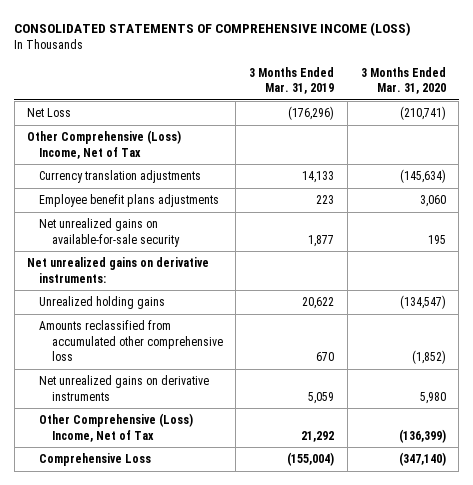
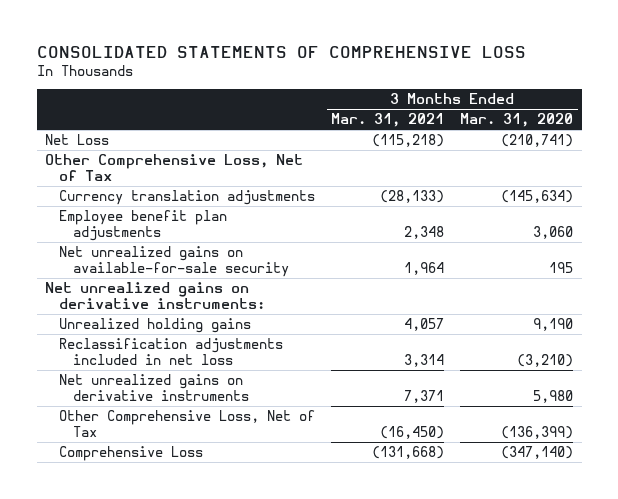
- CONSOLIDATED STATEMENTS OF COMPREHENSIVE INCOME (LOSS)
+ CONSOLIDATED STATEMENTS OF COMPREHENSIVE LOSS
- | 3 Months Ended Mar. 31, 2019 | 3 Months Ended Mar. 31, 2020
+ | 3 Months Ended Mar. 31, 2021 | 3 Months Ended Mar. 31, 2020
- Other Comprehensive (Loss) Income, Net of Tax
+ Other Comprehensive Loss, Net of Tax
- Employee benefit plans adjustments | 223 | 3,060
+ Employee benefit plan adjustments | 2,348 | 3,060
- Unrealized holding gains | 20,622 | (134,547)
- Amounts reclassified from accumulated other comprehensive loss | 670 | (1,852)
+ Unrealized holding gains | 4,057 | 9,190
+ Reclassification adjustments included in net loss | 3,314 | (3,210)
- Other Comprehensive (Loss) Income, Net of Tax | 21,292 | (136,399)
+ Other Comprehensive Loss, Net of Tax | (16,450) | (136,399)

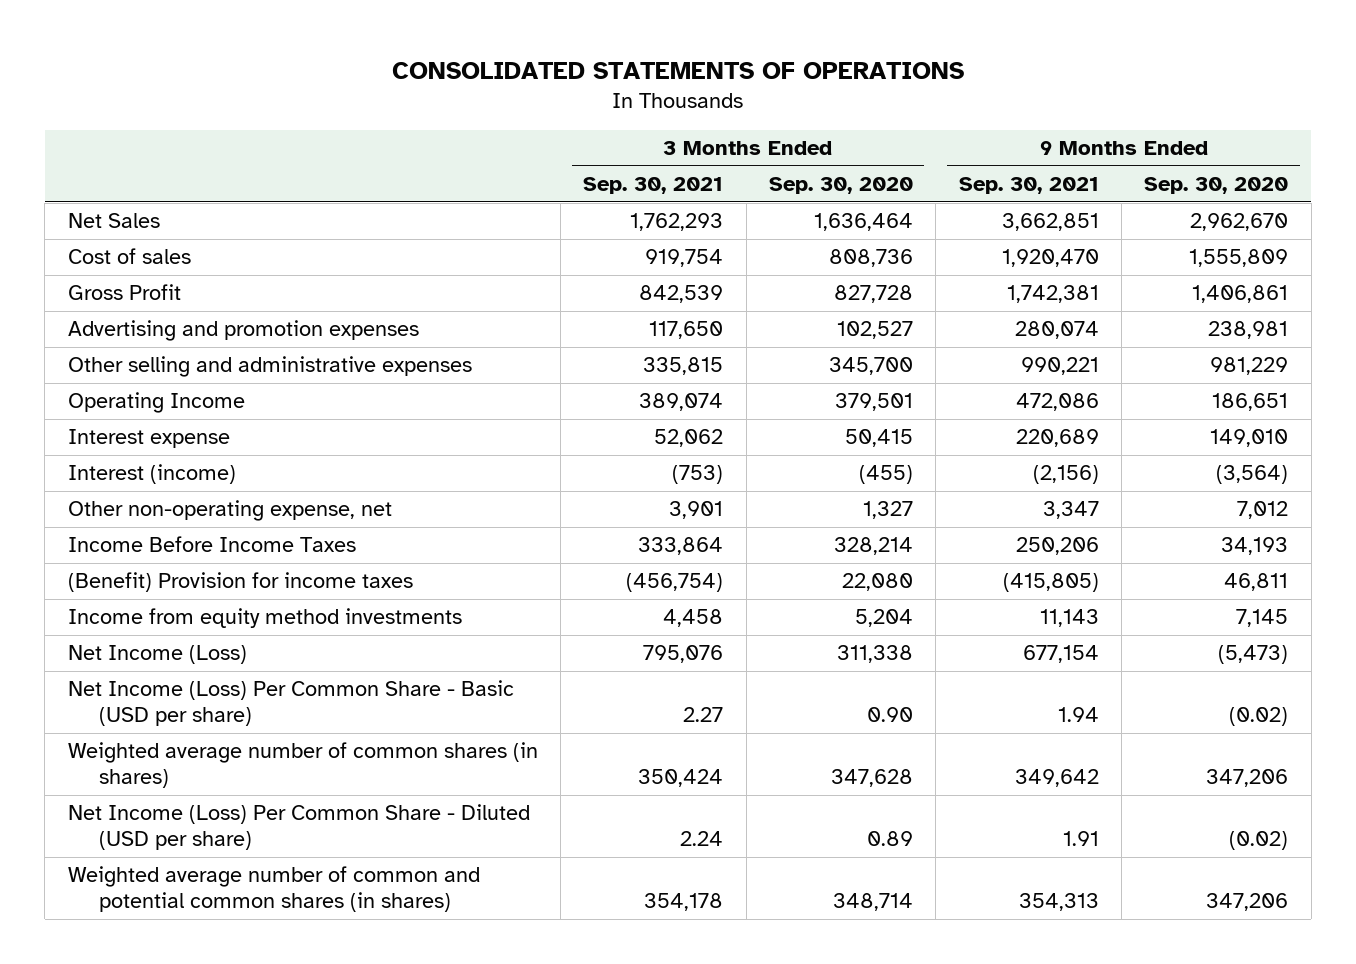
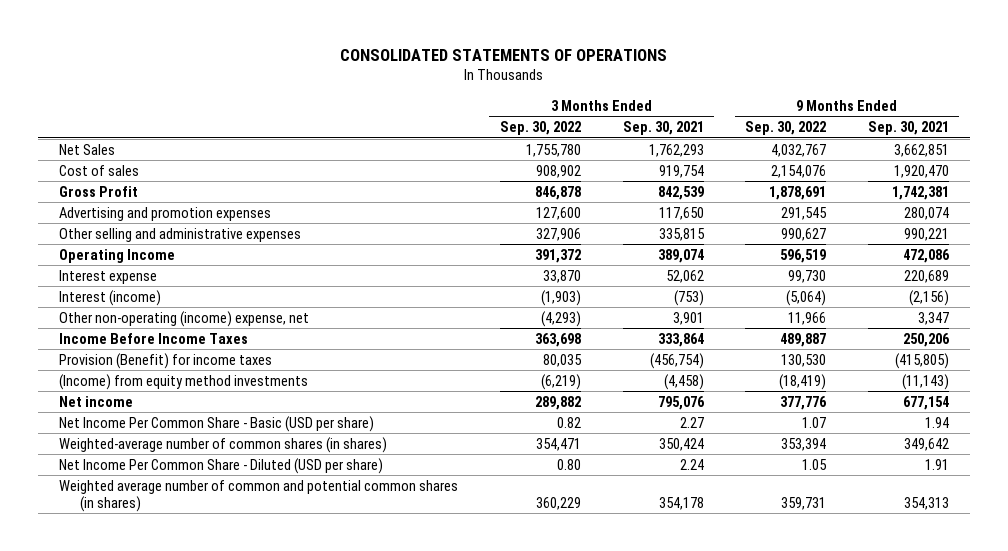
- | 3 Months Ended Sep. 30, 2021 | 3 Months Ended Sep. 30, 2020 | 9 Months Ended Sep. 30, 2021 | 9 Months Ended Sep. 30, 2020
+ | 3 Months Ended Sep. 30, 2022 | 3 Months Ended Sep. 30, 2021 | 9 Months Ended Sep. 30, 2022 | 9 Months Ended Sep. 30, 2021
- Other non-operating expense, net | 3,901 | 1,327 | 3,347 | 7,012
+ Other non-operating (income) expense, net | (4,293) | 3,901 | 11,966 | 3,347
- (Benefit) Provision for income taxes | (456,754) | 22,080 | (415,805) | 46,811
- Income from equity method investments | 4,458 | 5,204 | 11,143 | 7,145
- Net Income (Loss) | 795,076 | 311,338 | 677,154 | (5,473)
- Net Income (Loss) Per Common Share - Basic (USD per share) | 2.27 | 0.90 | 1.94 | (0.02)
- Weighted average number of common shares (in shares) | 350,424 | 347,628 | 349,642 | 347,206
- Net Income (Loss) Per Common Share - Diluted (USD per share) | 2.24 | 0.89 | 1.91 | (0.02)
+ Provision (Benefit) for income taxes | 80,035 | (456,754) | 130,530 | (415,805)
+ (Income) from equity method investments | (6,219) | (4,458) | (18,419) | (11,143)
+ Net income | 289,882 | 795,076 | 377,776 | 677,154
+ Net Income Per Common Share - Basic (USD per share) | 0.82 | 2.27 | 1.07 | 1.94
+ Weighted-average number of common shares (in shares) | 354,471 | 350,424 | 353,394 | 349,642
+ Net Income Per Common Share - Diluted (USD per share) | 0.80 | 2.24 | 1.05 | 1.91

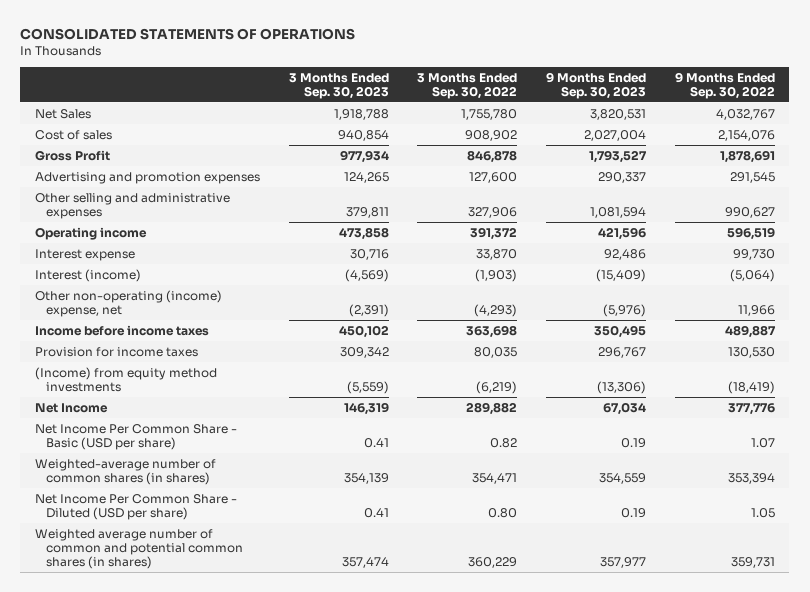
- | 3 Months Ended Sep. 30, 2022 | 3 Months Ended Sep. 30, 2021 | 9 Months Ended Sep. 30, 2022 | 9 Months Ended Sep. 30, 2021
+ | 3 Months Ended Sep. 30, 2023 | 3 Months Ended Sep. 30, 2022 | 9 Months Ended Sep. 30, 2023 | 9 Months Ended Sep. 30, 2022
- Operating Income | 391,372 | 389,074 | 596,519 | 472,086
+ Operating income | 473,858 | 391,372 | 421,596 | 596,519
- Income Before Income Taxes | 363,698 | 333,864 | 489,887 | 250,206
- Provision (Benefit) for income taxes | 80,035 | (456,754) | 130,530 | (415,805)
+ Income before income taxes | 450,102 | 363,698 | 350,495 | 489,887
+ Provision for income taxes | 309,342 | 80,035 | 296,767 | 130,530
- Net income | 289,882 | 795,076 | 377,776 | 677,154
+ Net Income | 146,319 | 289,882 | 67,034 | 377,776

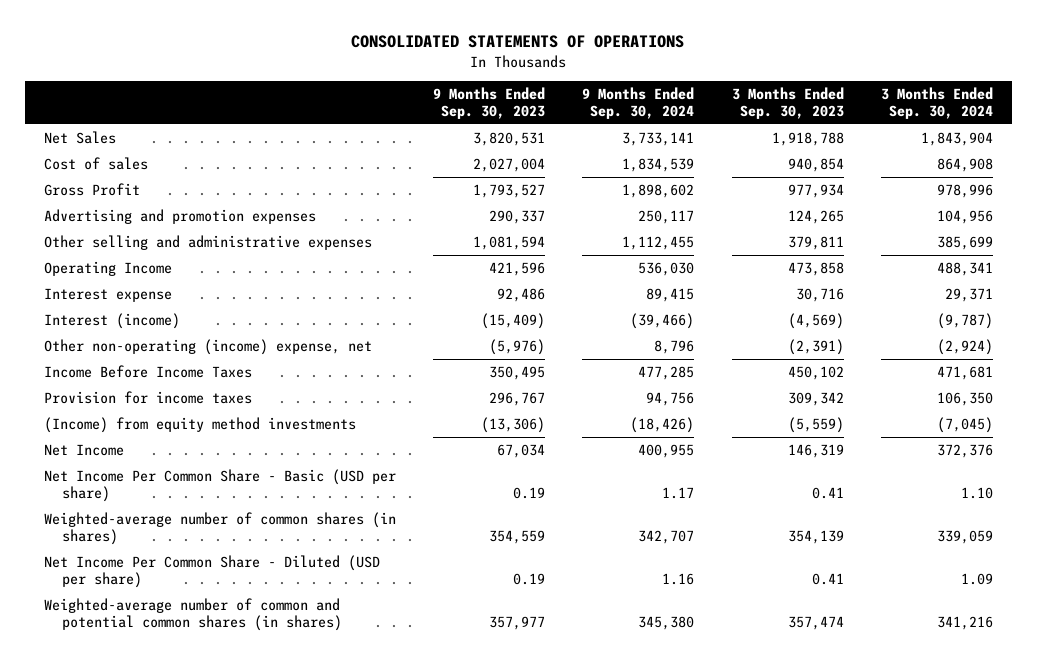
- | 3 Months Ended Sep. 30, 2023 | 3 Months Ended Sep. 30, 2022 | 9 Months Ended Sep. 30, 2023 | 9 Months Ended Sep. 30, 2022
+ | 9 Months Ended Sep. 30, 2023 | 9 Months Ended Sep. 30, 2024 | 3 Months Ended Sep. 30, 2023 | 3 Months Ended Sep. 30, 2024
- Operating income | 473,858 | 391,372 | 421,596 | 596,519
+ Operating Income | 421,596 | 536,030 | 473,858 | 488,341
- Income before income taxes | 450,102 | 363,698 | 350,495 | 489,887
+ Income Before Income Taxes | 350,495 | 477,285 | 450,102 | 471,681
- Weighted average number of common and potential common shares (in shares) | 357,474 | 360,229 | 357,977 | 359,731
+ Weighted-average number of common and potential common shares (in shares) | 357,977 | 345,380 | 357,474 | 341,216

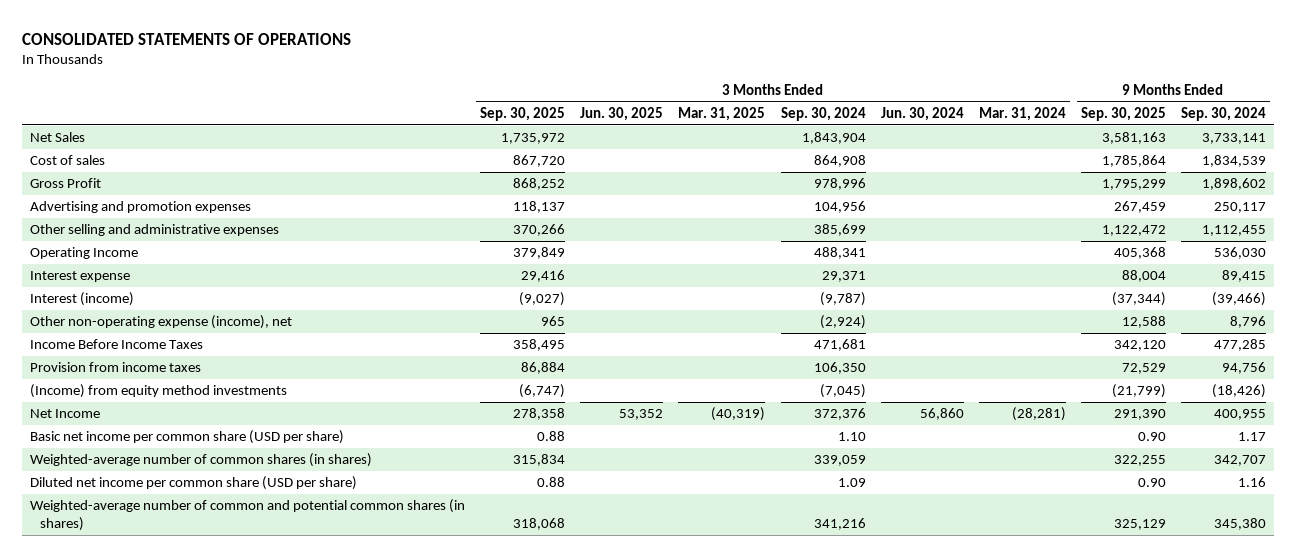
- | 9 Months Ended Sep. 30, 2023 | 9 Months Ended Sep. 30, 2024 | 3 Months Ended Sep. 30, 2023 | 3 Months Ended Sep. 30, 2024
+ | 3 Months Ended Sep. 30, 2025 | 3 Months Ended Jun. 30, 2025 | 3 Months Ended Mar. 31, 2025 | 3 Months Ended Sep. 30, 2024 | 3 Months Ended Jun. 30, 2024 | 3 Months Ended Mar. 31, 2024 | 9 Months Ended Sep. 30, 2025 | 9 Months Ended Sep. 30, 2024
- Other non-operating (income) expense, net | (5,976) | 8,796 | (2,391) | (2,924)
+ Other non-operating expense (income), net | 965 | | | (2,924) | | | 12,588 | 8,796
- Provision for income taxes | 296,767 | 94,756 | 309,342 | 106,350
+ Provision from income taxes | 86,884 | | | 106,350 | | | 72,529 | 94,756
- Net Income Per Common Share - Basic (USD per share) | 0.19 | 1.17 | 0.41 | 1.10
+ Basic net income per common share (USD per share) | 0.88 | | | 1.10 | | | 0.90 | 1.17
- Net Income Per Common Share - Diluted (USD per share) | 0.19 | 1.16 | 0.41 | 1.09
+ Diluted net income per common share (USD per share) | 0.88 | | | 1.09 | | | 0.90 | 1.16

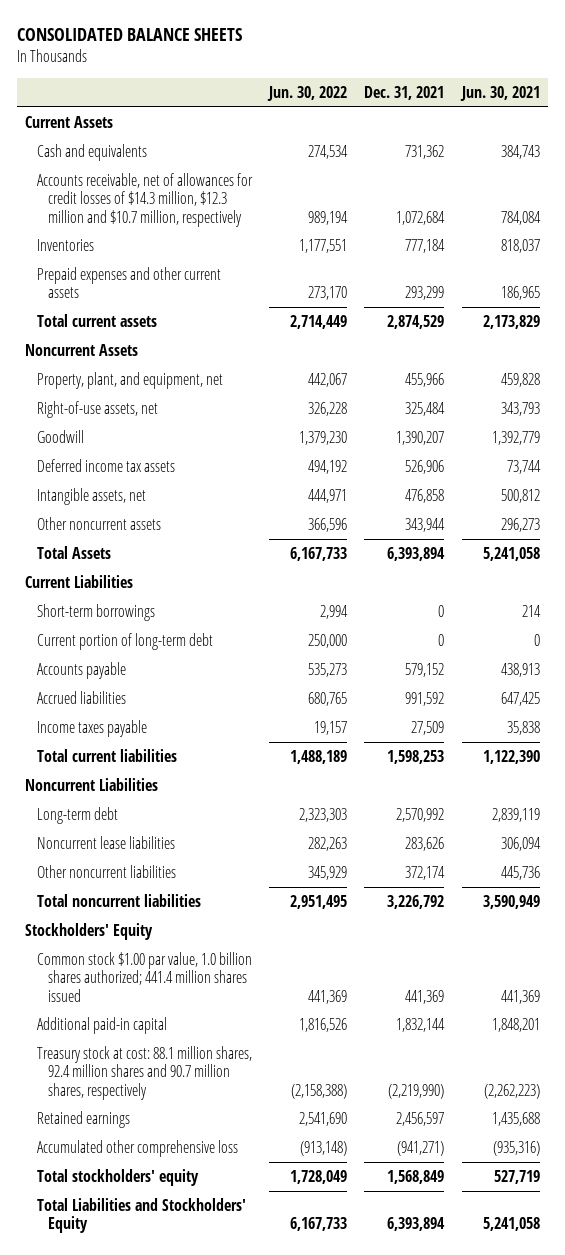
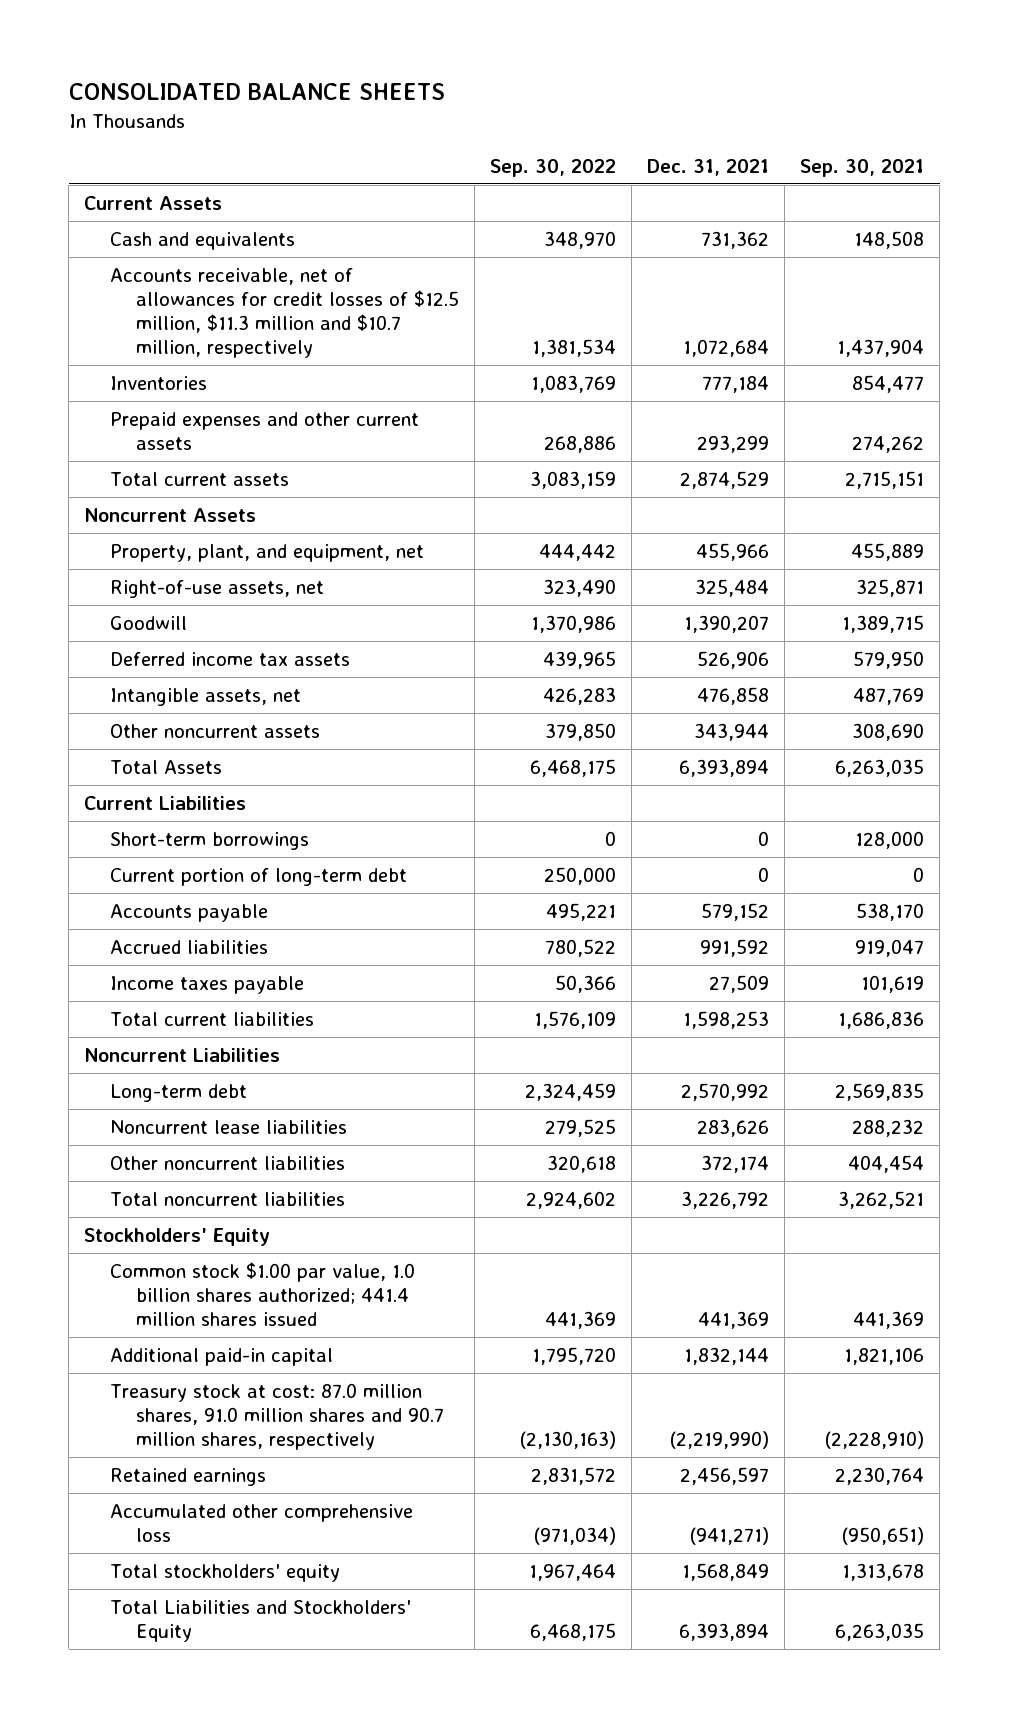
- | Jun. 30, 2022 | Dec. 31, 2021 | Jun. 30, 2021
+ | Sep. 30, 2022 | Dec. 31, 2021 | Sep. 30, 2021
- Accounts receivable, net of allowances for credit losses of $14.3 million, $12.3 million and $10.7 million, respectively | 989,194 | 1,072,684 | 784,084
+ Accounts receivable, net of allowances for credit losses of $12.5 million, $11.3 million and $10.7 million, respectively | 1,381,534 | 1,072,684 | 1,437,904
- Treasury stock at cost: 88.1 million shares, 92.4 million shares and 90.7 million shares, respectively | (2,158,388) | (2,219,990) | (2,262,223)
+ Treasury stock at cost: 87.0 million shares, 91.0 million shares and 90.7 million shares, respectively | (2,130,163) | (2,219,990) | (2,228,910)

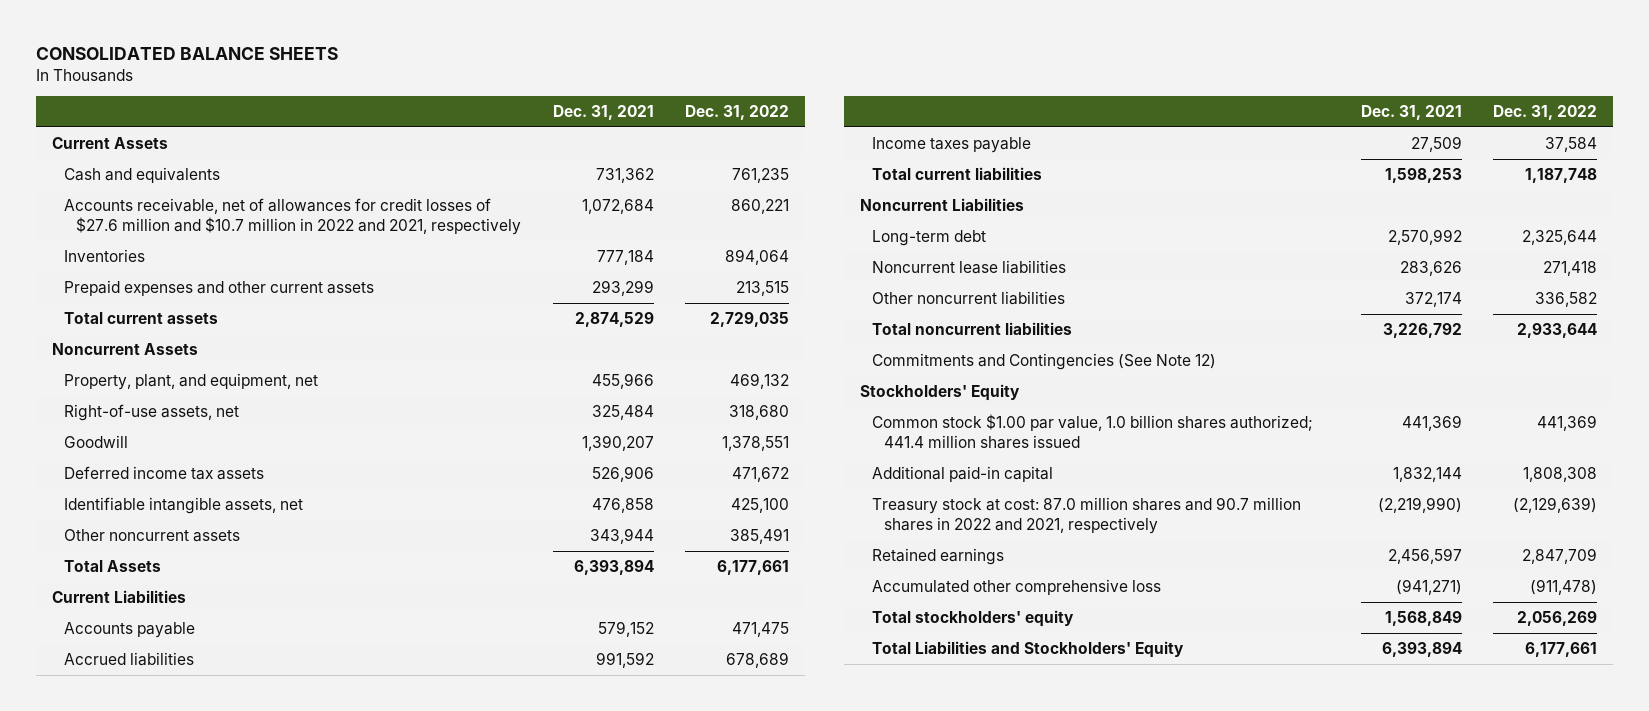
- | Sep. 30, 2022 | Dec. 31, 2021 | Sep. 30, 2021
+ | Dec. 31, 2021 | Dec. 31, 2022
- Accounts receivable, net of allowances for credit losses of $12.5 million, $11.3 million and $10.7 million, respectively | 1,381,534 | 1,072,684 | 1,437,904
+ Accounts receivable, net of allowances for credit losses of $27.6 million and $10.7 million in 2022 and 2021, respectively | 1,072,684 | 860,221
- Intangible assets, net | 426,283 | 476,858 | 487,769
+ Identifiable intangible assets, net | 476,858 | 425,100
- Short-term borrowings | 0 | 0 | 128,000
- Current portion of long-term debt | 250,000 | 0 | 0
+ Commitments and Contingencies (See Note 12)
- Treasury stock at cost: 87.0 million shares, 91.0 million shares and 90.7 million shares, respectively | (2,130,163) | (2,219,990) | (2,228,910)
+ Treasury stock at cost: 87.0 million shares and 90.7 million shares in 2022 and 2021, respectively | (2,219,990) | (2,129,639)

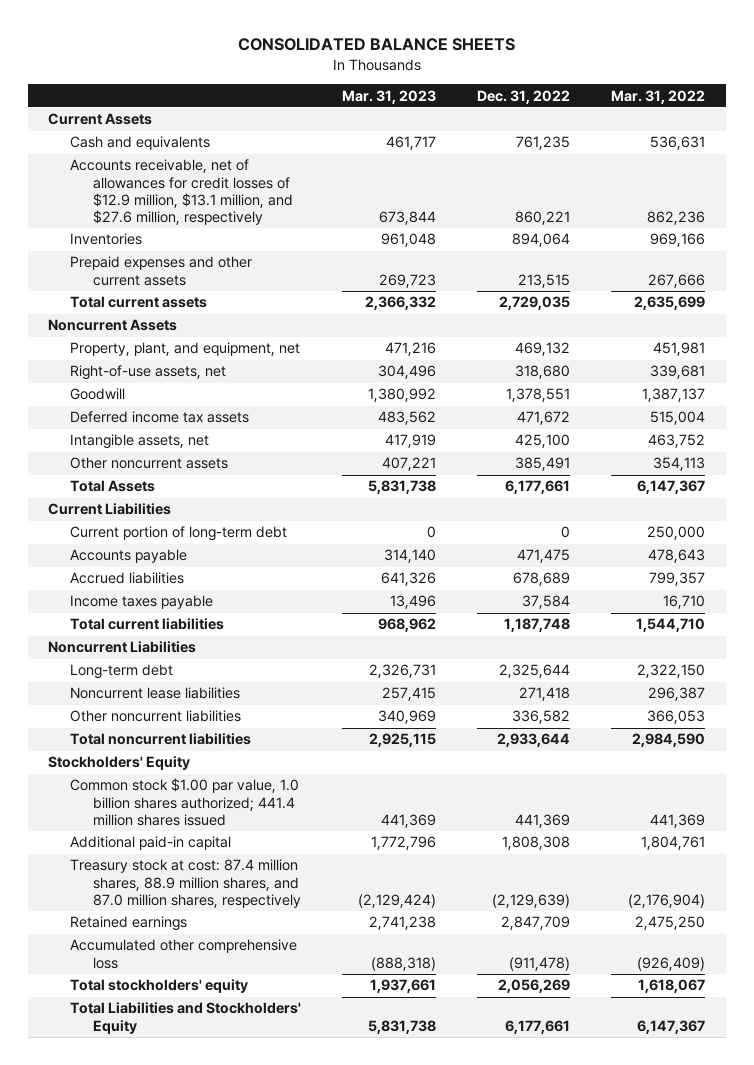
- | Dec. 31, 2021 | Dec. 31, 2022
+ | Mar. 31, 2023 | Dec. 31, 2022 | Mar. 31, 2022
- Accounts receivable, net of allowances for credit losses of $27.6 million and $10.7 million in 2022 and 2021, respectively | 1,072,684 | 860,221
+ Accounts receivable, net of allowances for credit losses of $12.9 million, $13.1 million, and $27.6 million, respectively | 673,844 | 860,221 | 862,236
- Identifiable intangible assets, net | 476,858 | 425,100
+ Intangible assets, net | 417,919 | 425,100 | 463,752
+ Current portion of long-term debt | 0 | 0 | 250,000
- Commitments and Contingencies (See Note 12)
- Treasury stock at cost: 87.0 million shares and 90.7 million shares in 2022 and 2021, respectively | (2,219,990) | (2,129,639)
+ Treasury stock at cost: 87.4 million shares, 88.9 million shares, and 87.0 million shares, respectively | (2,129,424) | (2,129,639) | (2,176,904)

